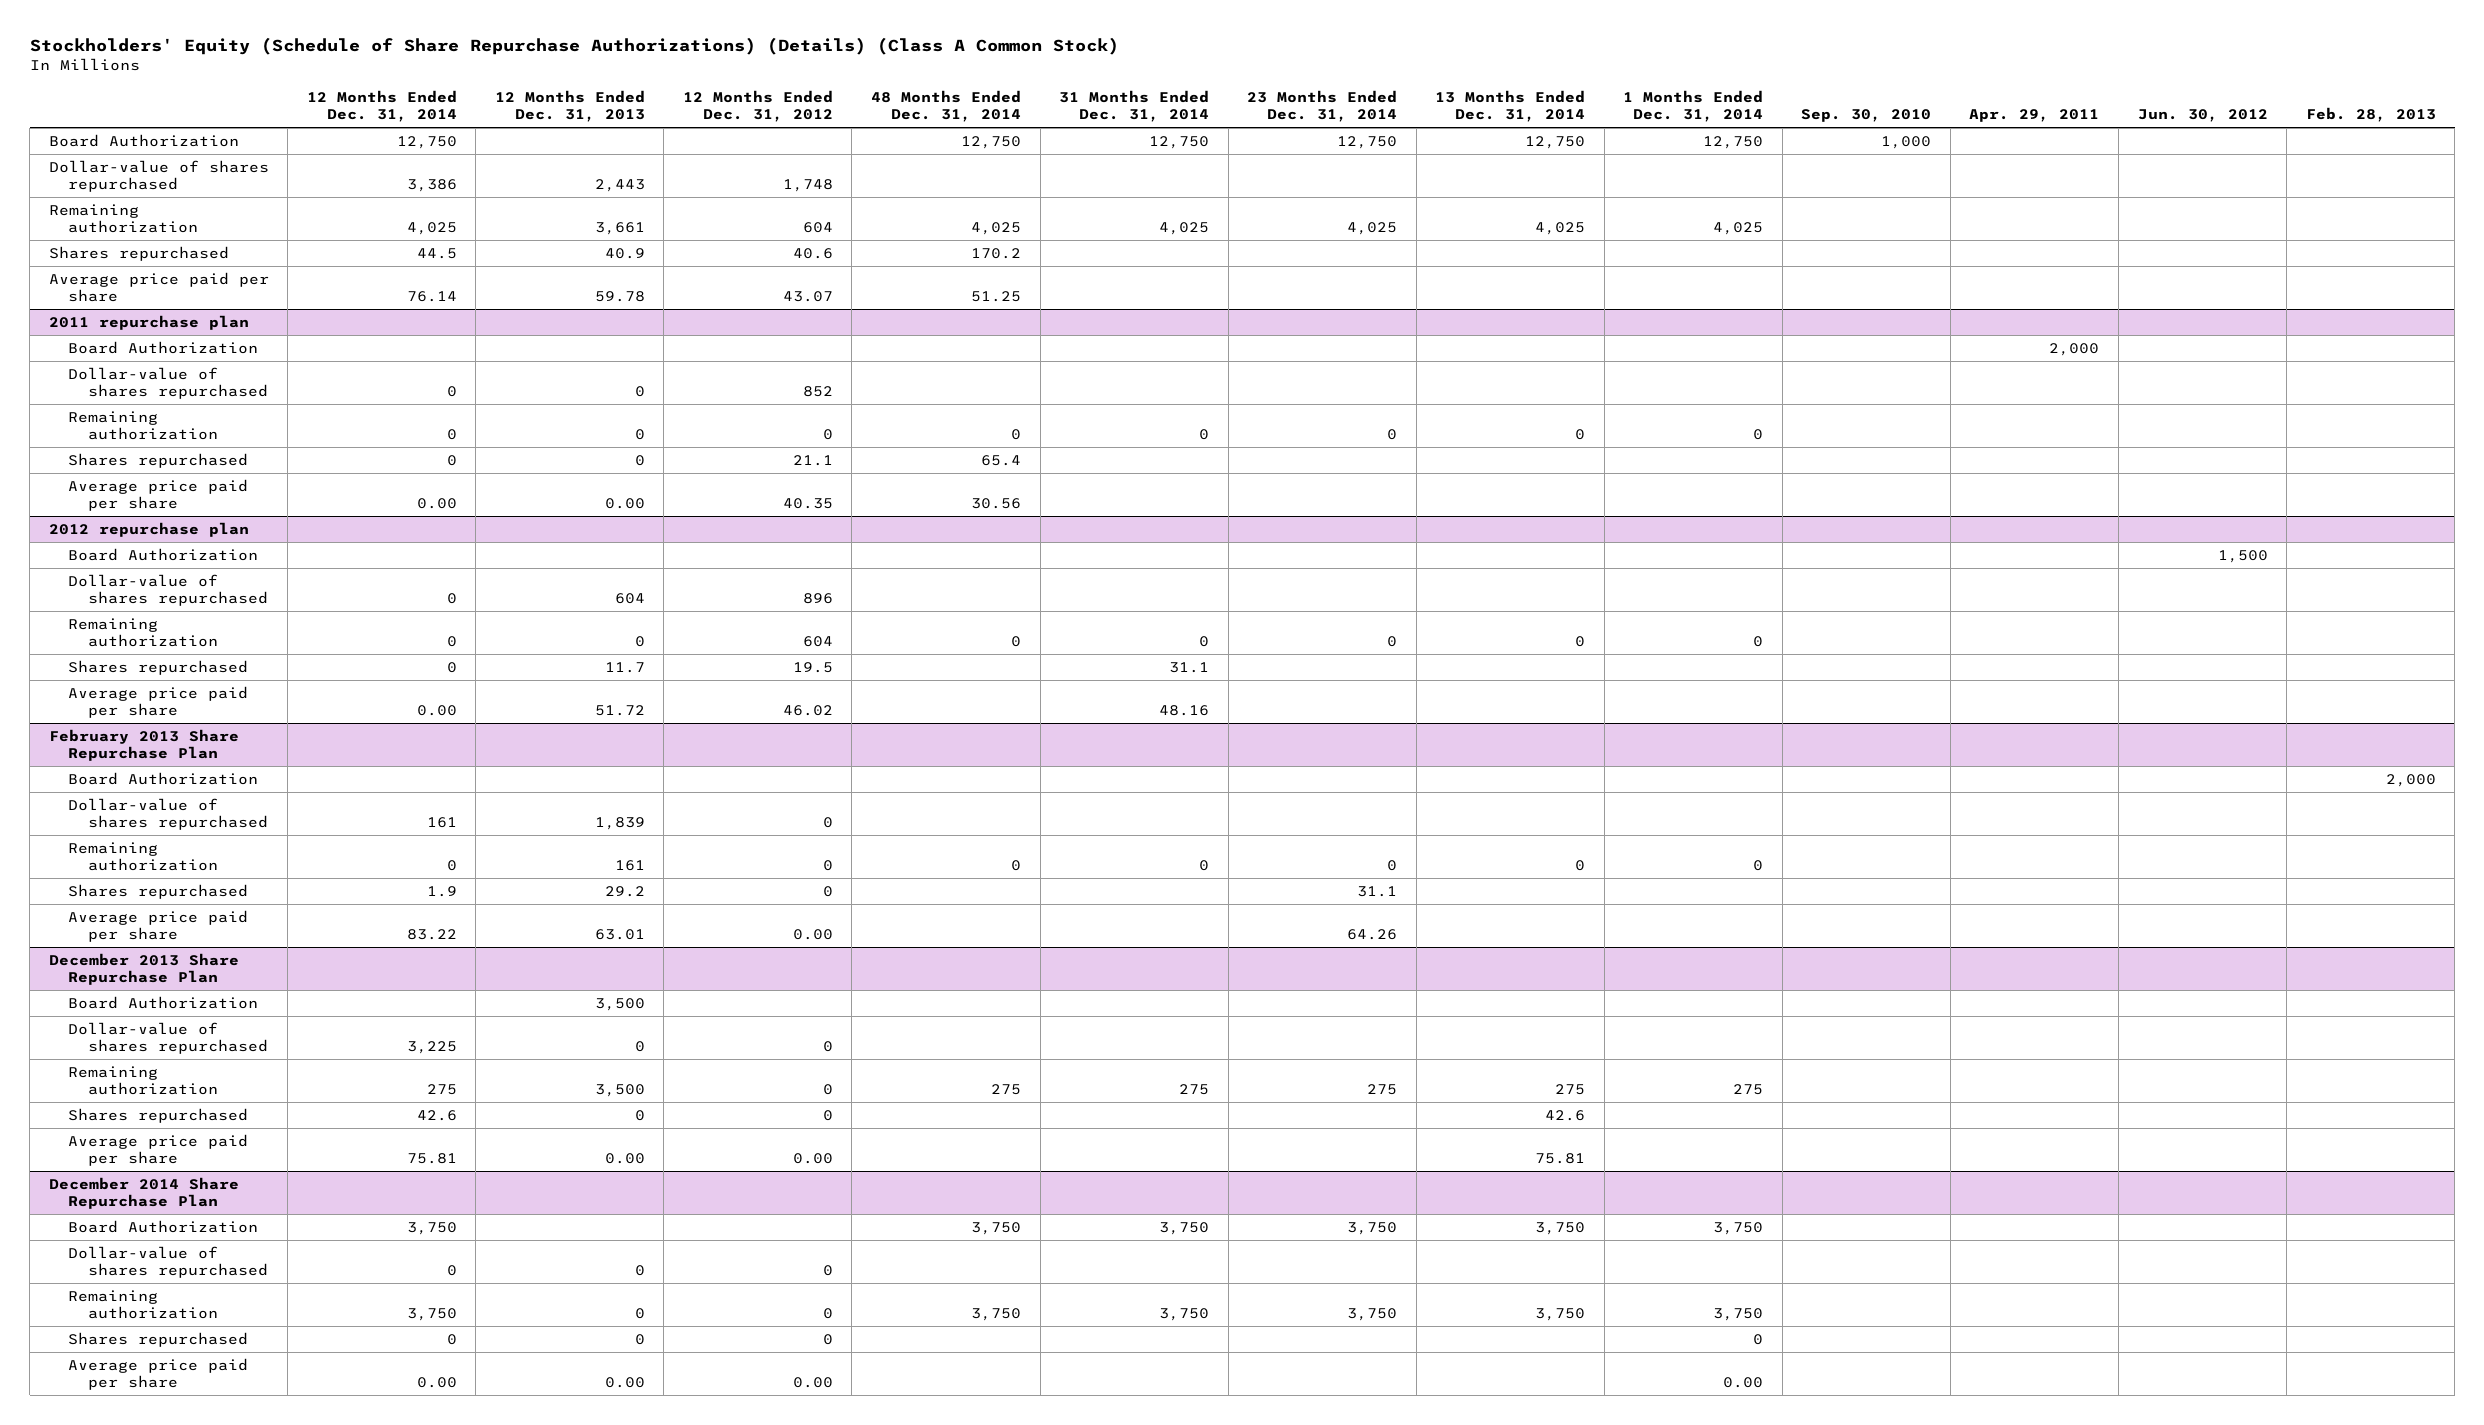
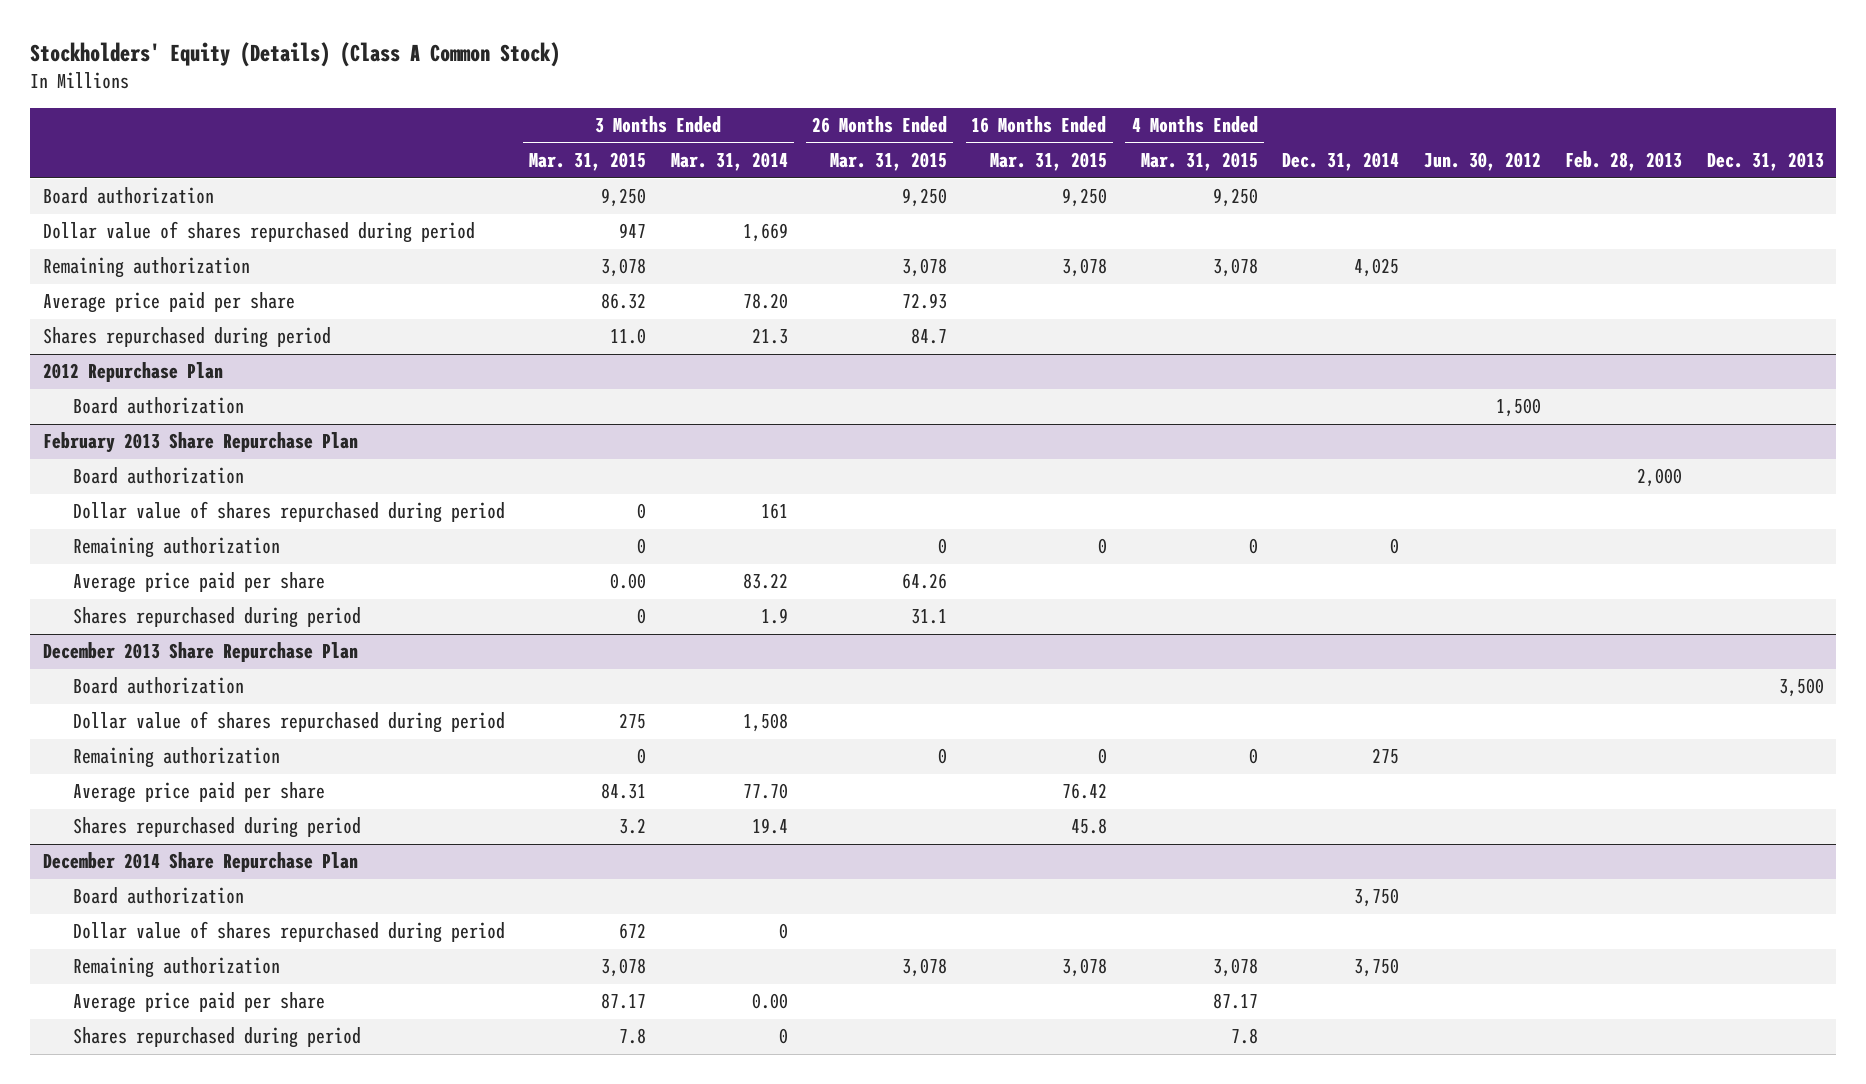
- Stockholders' Equity (Schedule of Share Repurchase Authorizations) (Details) (Class A Common Stock)
+ Stockholders' Equity (Details) (Class A Common Stock)
- | 12 Months Ended Dec. 31, 2014 | 12 Months Ended Dec. 31, 2013 | 12 Months Ended Dec. 31, 2012 | 48 Months Ended Dec. 31, 2014 | 31 Months Ended Dec. 31, 2014 | 23 Months Ended Dec. 31, 2014 | 13 Months Ended Dec. 31, 2014 | 1 Months Ended Dec. 31, 2014 | Sep. 30, 2010 | Apr. 29, 2011 | Jun. 30, 2012 | Feb. 28, 2013
+ | 3 Months Ended Mar. 31, 2015 | 3 Months Ended Mar. 31, 2014 | 26 Months Ended Mar. 31, 2015 | 16 Months Ended Mar. 31, 2015 | 4 Months Ended Mar. 31, 2015 | Dec. 31, 2014 | Jun. 30, 2012 | Feb. 28, 2013 | Dec. 31, 2013
- Board Authorization | 12,750 | | | 12,750 | 12,750 | 12,750 | 12,750 | 12,750 | 1,000 | | |
- Dollar-value of shares repurchased | 3,386 | 2,443 | 1,748 | | | | | | | | |
+ Board authorization | 9,250 | | 9,250 | 9,250 | 9,250 | | | |
+ Dollar value of shares repurchased during period | 947 | 1,669 | | | | | | |
- Shares repurchased | 44.5 | 40.9 | 40.6 | 170.2 | | | | | | | |
- 2011 repurchase plan
- Board Authorization | | | | | | | | | | 2,000 | |
- Dollar-value of shares repurchased | 0 | 0 | 852 | | | | | | | | |
- Remaining authorization | 0 | 0 | 0 | 0 | 0 | 0 | 0 | 0 | | | |
- Shares repurchased | 0 | 0 | 21.1 | 65.4 | | | | | | | |
- Average price paid per share | 0.00 | 0.00 | 40.35 | 30.56 | | | | | | | |
- 2012 repurchase plan
- Board Authorization | | | | | | | | | | | 1,500 |
- Dollar-value of shares repurchased | 0 | 604 | 896 | | | | | | | | |
- Remaining authorization | 0 | 0 | 604 | 0 | 0 | 0 | 0 | 0 | | | |
- Shares repurchased | 0 | 11.7 | 19.5 | | 31.1 | | | | | | |
- Average price paid per share | 0.00 | 51.72 | 46.02 | | 48.16 | | | | | | |
+ Shares repurchased during period | 11.0 | 21.3 | 84.7 | | | | | |
+ 2012 Repurchase Plan
+ Board authorization | | | | | | | 1,500 | |
@ February 2013 Share Repurchase Plan
- Board Authorization | | | | | | | | | | | | 2,000
- Dollar-value of shares repurchased | 161 | 1,839 | 0 | | | | | | | | |
+ Board authorization | | | | | | | | 2,000 |
+ Dollar value of shares repurchased during period | 0 | 161 | | | | | | |
- Shares repurchased | 1.9 | 29.2 | 0 | | | 31.1 | | | | | |
+ Shares repurchased during period | 0 | 1.9 | 31.1 | | | | | |
@ December 2013 Share Repurchase Plan
- Board Authorization | | 3,500 | | | | | | | | | |
- Dollar-value of shares repurchased | 3,225 | 0 | 0 | | | | | | | | |
+ Board authorization | | | | | | | | | 3,500
+ Dollar value of shares repurchased during period | 275 | 1,508 | | | | | | |
- Shares repurchased | 42.6 | 0 | 0 | | | | 42.6 | | | | |
+ Shares repurchased during period | 3.2 | 19.4 | | 45.8 | | | | |
@ December 2014 Share Repurchase Plan
- Board Authorization | 3,750 | | | 3,750 | 3,750 | 3,750 | 3,750 | 3,750 | | | |
- Dollar-value of shares repurchased | 0 | 0 | 0 | | | | | | | | |
+ Board authorization | | | | | | 3,750 | | |
+ Dollar value of shares repurchased during period | 672 | 0 | | | | | | |
- Shares repurchased | 0 | 0 | 0 | | | | | 0 | | | |
+ Shares repurchased during period | 7.8 | 0 | | | 7.8 | | | |

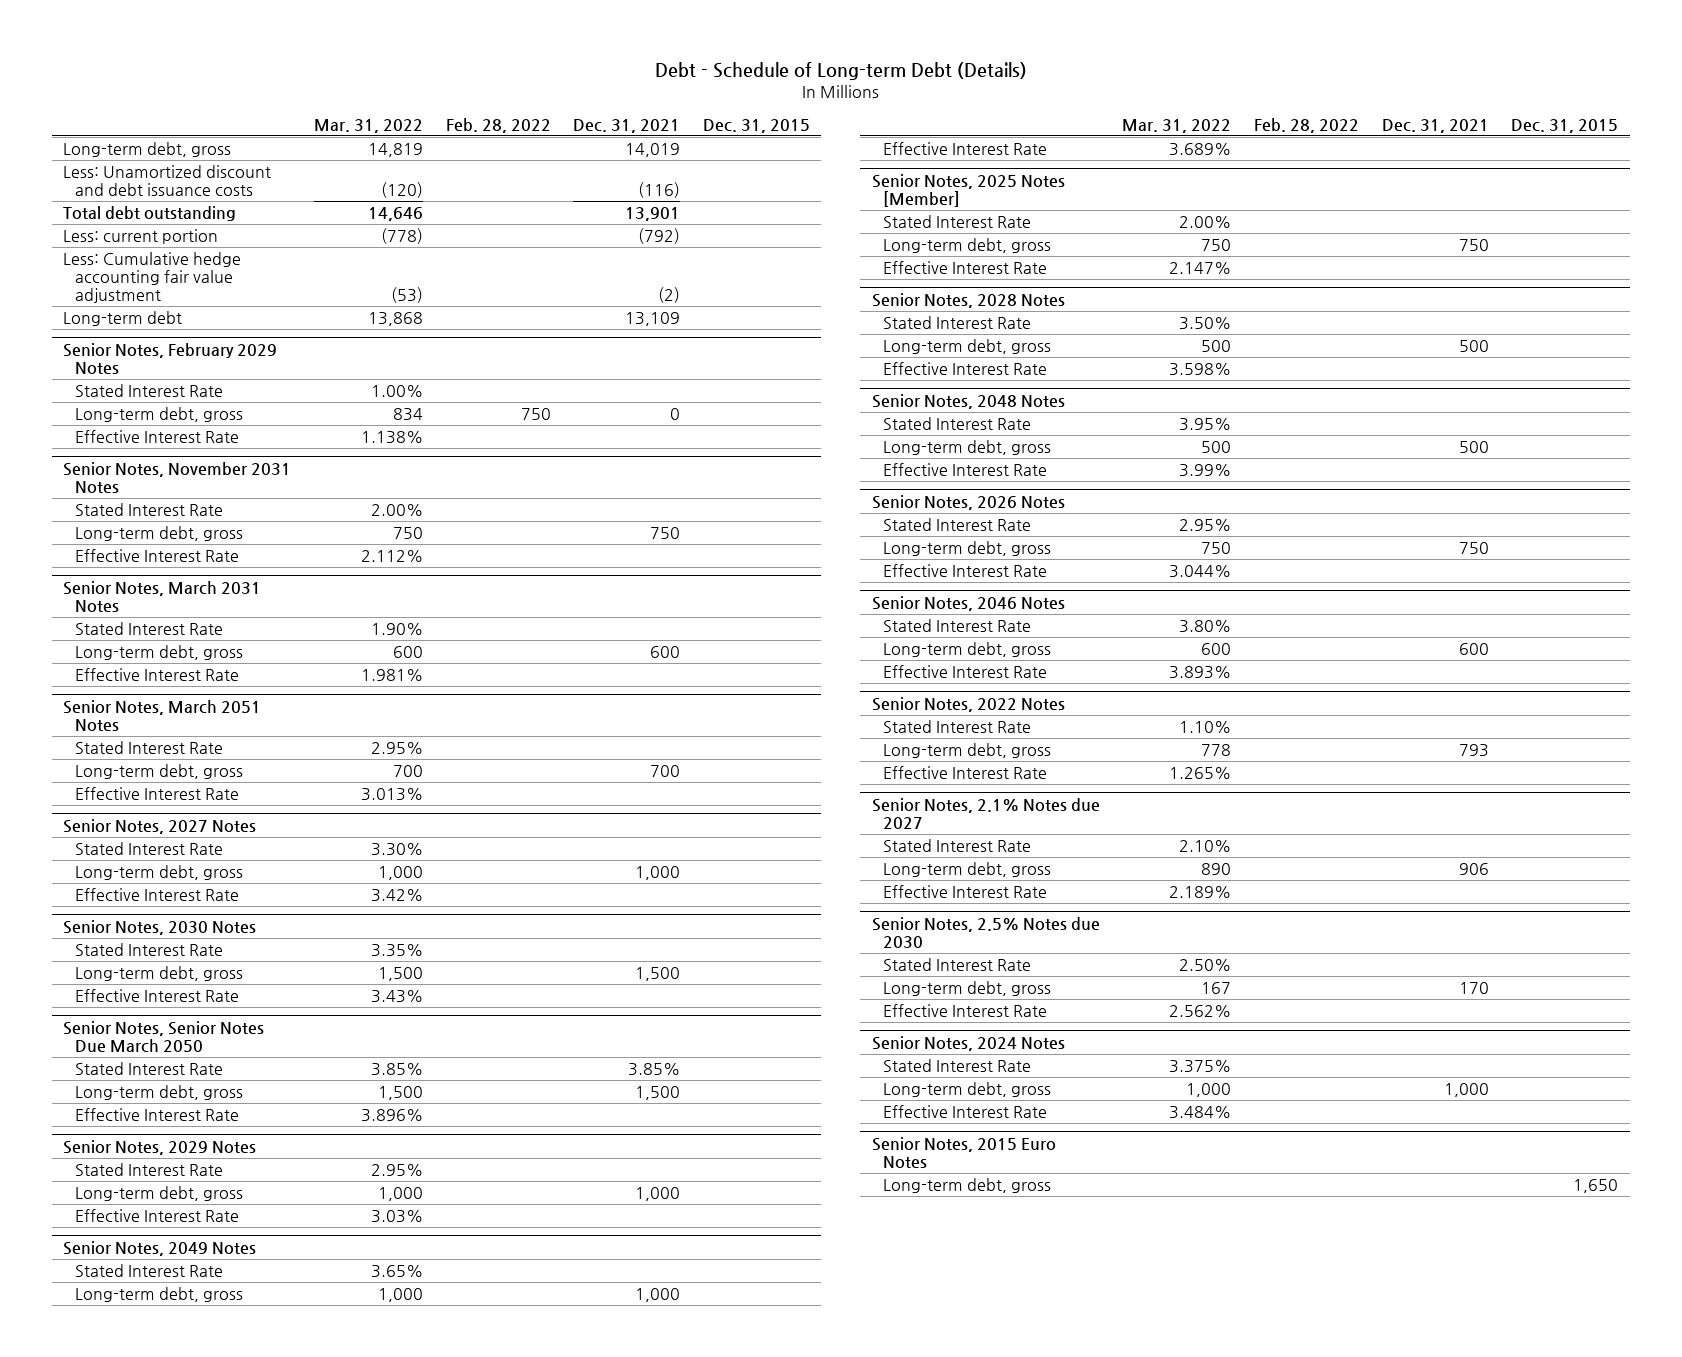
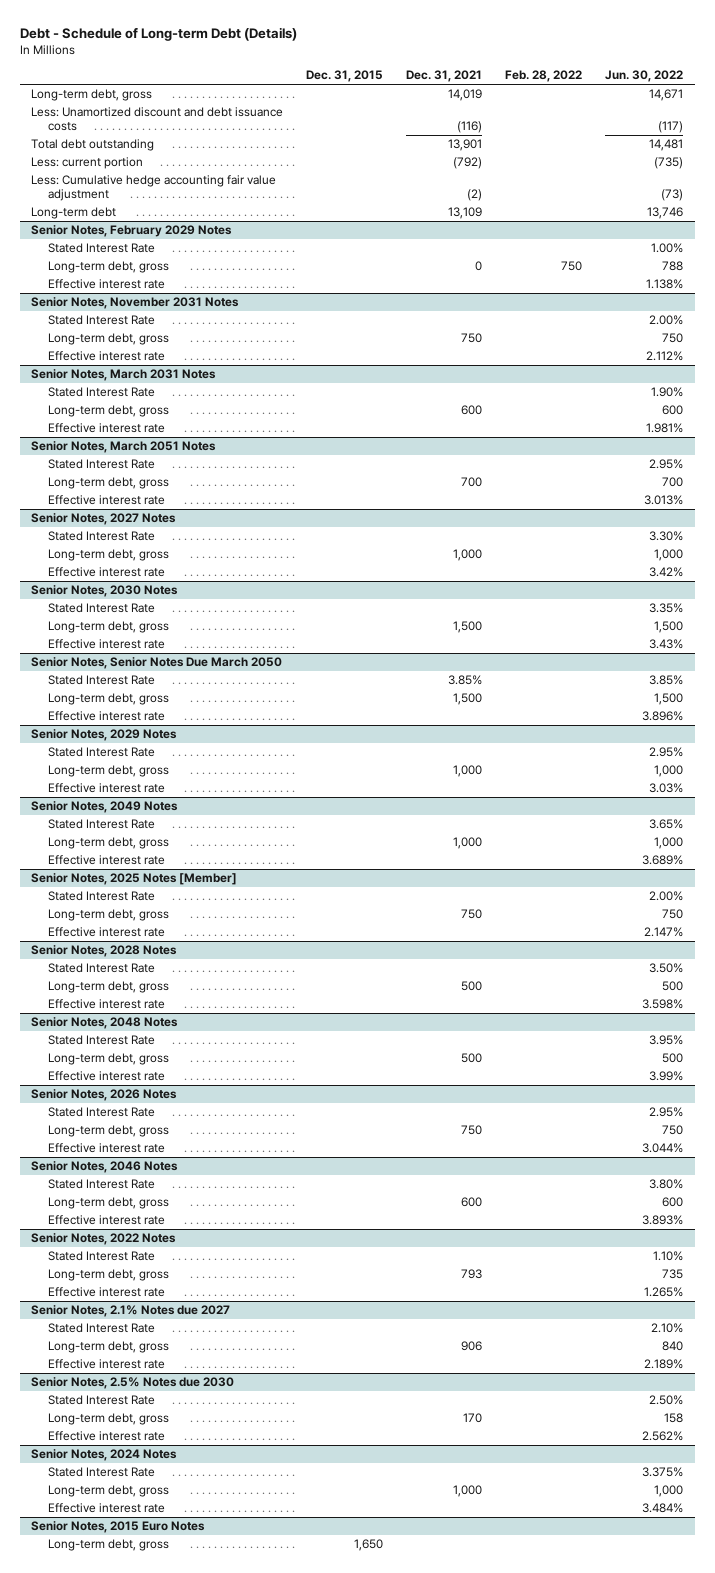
- | Mar. 31, 2022 | Feb. 28, 2022 | Dec. 31, 2021 | Dec. 31, 2015
+ | Dec. 31, 2015 | Dec. 31, 2021 | Feb. 28, 2022 | Jun. 30, 2022
@ Senior Notes, February 2029 Notes
- Effective Interest Rate | 1.138% | | |
+ Effective interest rate | | | | 1.138%
@ Senior Notes, November 2031 Notes
- Effective Interest Rate | 2.112% | | |
+ Effective interest rate | | | | 2.112%
@ Senior Notes, March 2031 Notes
- Effective Interest Rate | 1.981% | | |
+ Effective interest rate | | | | 1.981%
@ Senior Notes, March 2051 Notes
- Effective Interest Rate | 3.013% | | |
+ Effective interest rate | | | | 3.013%
@ Senior Notes, 2027 Notes
- Effective Interest Rate | 3.42% | | |
+ Effective interest rate | | | | 3.42%
@ Senior Notes, 2030 Notes
- Effective Interest Rate | 3.43% | | |
+ Effective interest rate | | | | 3.43%
@ Senior Notes, Senior Notes Due March 2050
- Effective Interest Rate | 3.896% | | |
+ Effective interest rate | | | | 3.896%
@ Senior Notes, 2029 Notes
- Effective Interest Rate | 3.03% | | |
+ Effective interest rate | | | | 3.03%
@ Senior Notes, 2049 Notes
- Effective Interest Rate | 3.689% | | |
+ Effective interest rate | | | | 3.689%
@ Senior Notes, 2025 Notes [Member]
- Effective Interest Rate | 2.147% | | |
+ Effective interest rate | | | | 2.147%
@ Senior Notes, 2028 Notes
- Effective Interest Rate | 3.598% | | |
+ Effective interest rate | | | | 3.598%
@ Senior Notes, 2048 Notes
- Effective Interest Rate | 3.99% | | |
+ Effective interest rate | | | | 3.99%
@ Senior Notes, 2026 Notes
- Effective Interest Rate | 3.044% | | |
+ Effective interest rate | | | | 3.044%
@ Senior Notes, 2046 Notes
- Effective Interest Rate | 3.893% | | |
+ Effective interest rate | | | | 3.893%
@ Senior Notes, 2022 Notes
- Effective Interest Rate | 1.265% | | |
+ Effective interest rate | | | | 1.265%
@ Senior Notes, 2.1% Notes due 2027
- Effective Interest Rate | 2.189% | | |
+ Effective interest rate | | | | 2.189%
@ Senior Notes, 2.5% Notes due 2030
- Effective Interest Rate | 2.562% | | |
+ Effective interest rate | | | | 2.562%
@ Senior Notes, 2024 Notes
- Effective Interest Rate | 3.484% | | |
+ Effective interest rate | | | | 3.484%

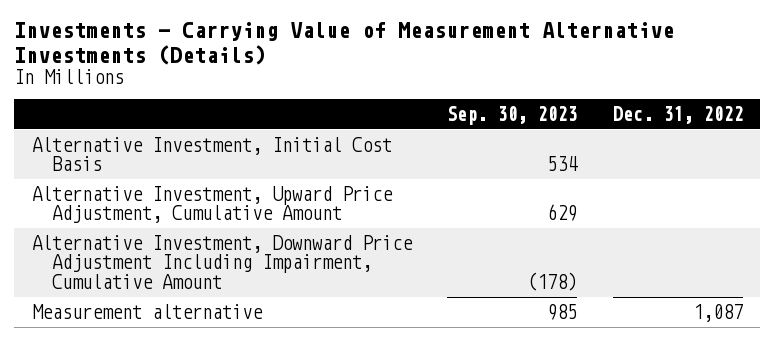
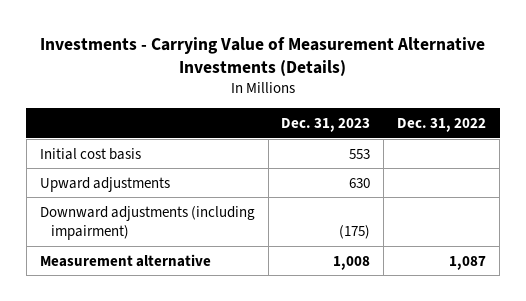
- | Sep. 30, 2023 | Dec. 31, 2022
+ | Dec. 31, 2023 | Dec. 31, 2022
- Alternative Investment, Initial Cost Basis | 534 |
- Alternative Investment, Upward Price Adjustment, Cumulative Amount | 629 |
- Alternative Investment, Downward Price Adjustment Including Impairment, Cumulative Amount | (178) |
+ Initial cost basis | 553 |
+ Upward adjustments | 630 |
+ Downward adjustments (including impairment) | (175) |

